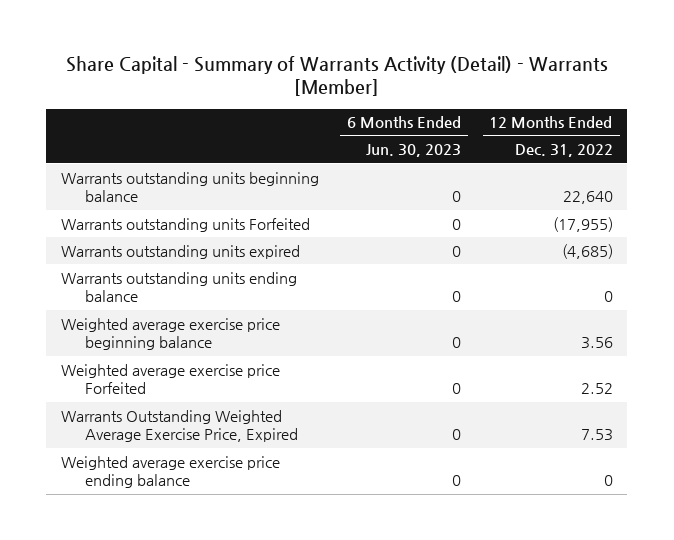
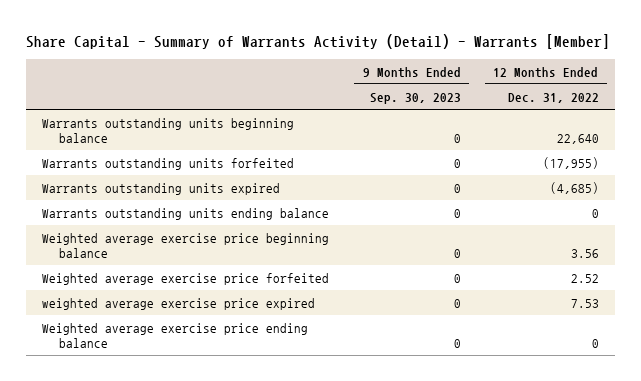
- | 6 Months Ended Jun. 30, 2023 | 12 Months Ended Dec. 31, 2022
+ | 9 Months Ended Sep. 30, 2023 | 12 Months Ended Dec. 31, 2022
- Warrants outstanding units Forfeited | 0 | (17,955)
+ Warrants outstanding units forfeited | 0 | (17,955)
- Weighted average exercise price Forfeited | 0 | 2.52
- Warrants Outstanding Weighted Average Exercise Price, Expired | 0 | 7.53
+ Weighted average exercise price forfeited | 0 | 2.52
+ weighted average exercise price expired | 0 | 7.53

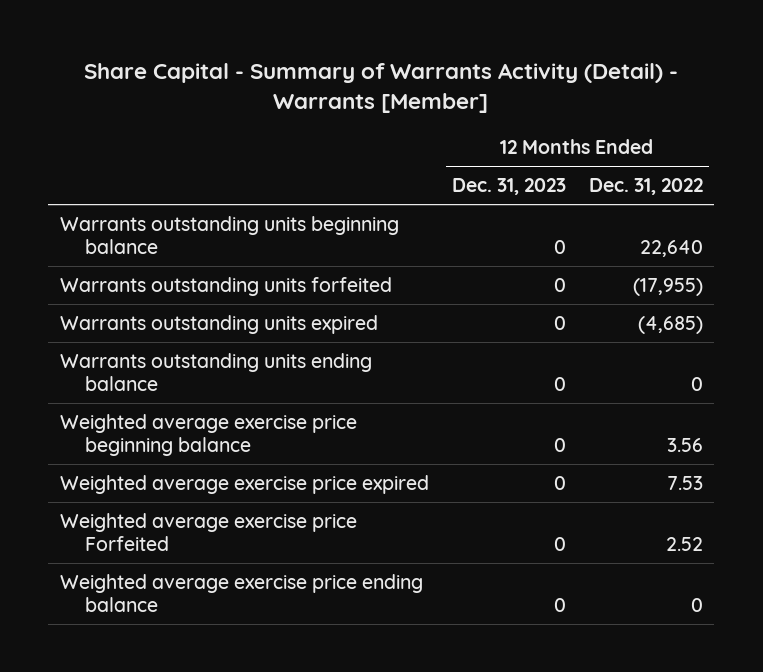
- | 9 Months Ended Sep. 30, 2023 | 12 Months Ended Dec. 31, 2022
+ | 12 Months Ended Dec. 31, 2023 | 12 Months Ended Dec. 31, 2022
- Weighted average exercise price forfeited | 0 | 2.52
- weighted average exercise price expired | 0 | 7.53
+ Weighted average exercise price expired | 0 | 7.53
+ Weighted average exercise price Forfeited | 0 | 2.52

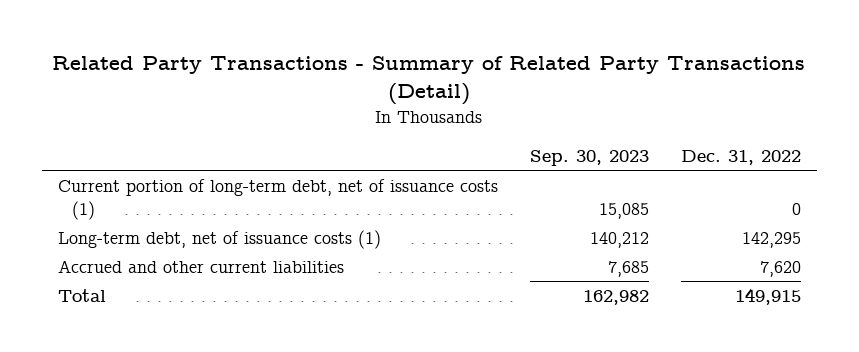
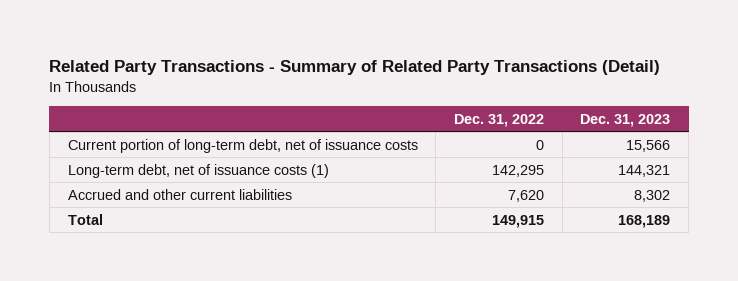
- | Sep. 30, 2023 | Dec. 31, 2022
+ | Dec. 31, 2022 | Dec. 31, 2023
- Current portion of long-term debt, net of issuance costs (1) | 15,085 | 0
+ Current portion of long-term debt, net of issuance costs | 0 | 15,566

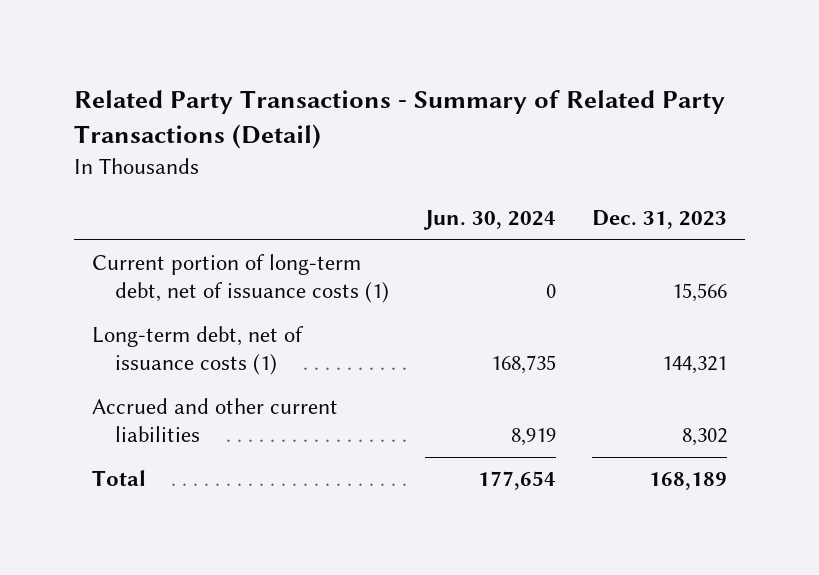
- | Dec. 31, 2022 | Dec. 31, 2023
+ | Jun. 30, 2024 | Dec. 31, 2023
- Current portion of long-term debt, net of issuance costs | 0 | 15,566
+ Current portion of long-term debt, net of issuance costs (1) | 0 | 15,566

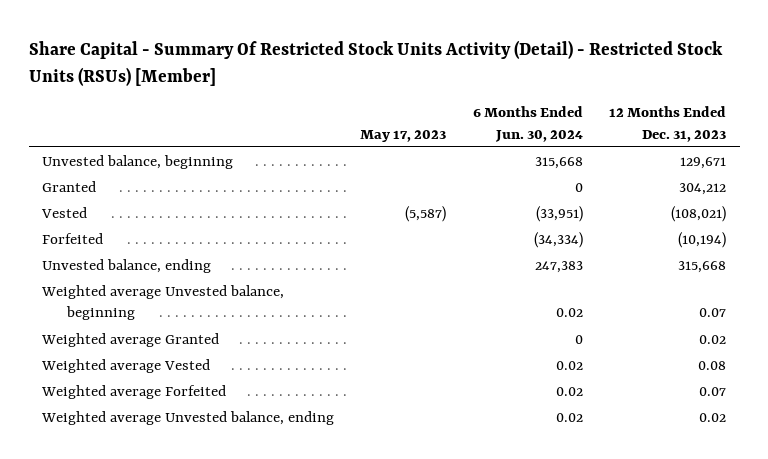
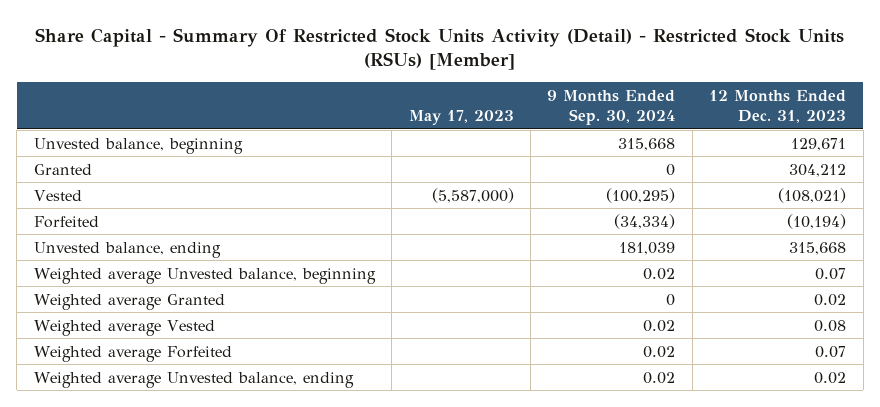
- | May 17, 2023 | 6 Months Ended Jun. 30, 2024 | 12 Months Ended Dec. 31, 2023
+ | May 17, 2023 | 9 Months Ended Sep. 30, 2024 | 12 Months Ended Dec. 31, 2023
- Vested | (5,587) | (33,951) | (108,021)
+ Vested | (5,587,000) | (100,295) | (108,021)

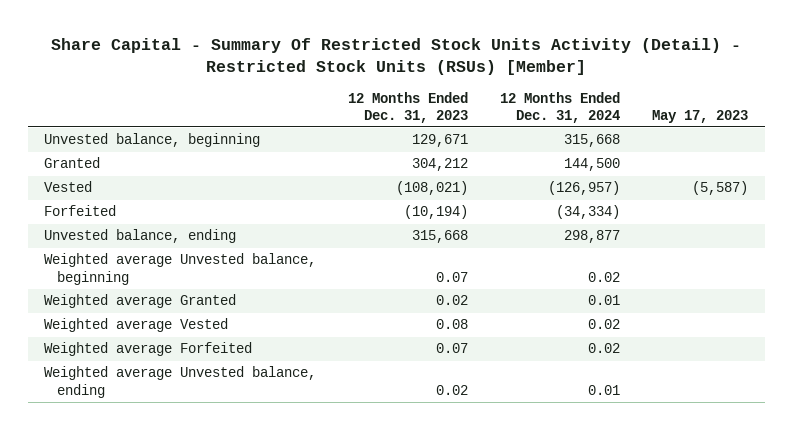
- | May 17, 2023 | 9 Months Ended Sep. 30, 2024 | 12 Months Ended Dec. 31, 2023
+ | 12 Months Ended Dec. 31, 2023 | 12 Months Ended Dec. 31, 2024 | May 17, 2023
- Vested | (5,587,000) | (100,295) | (108,021)
+ Vested | (108,021) | (126,957) | (5,587)

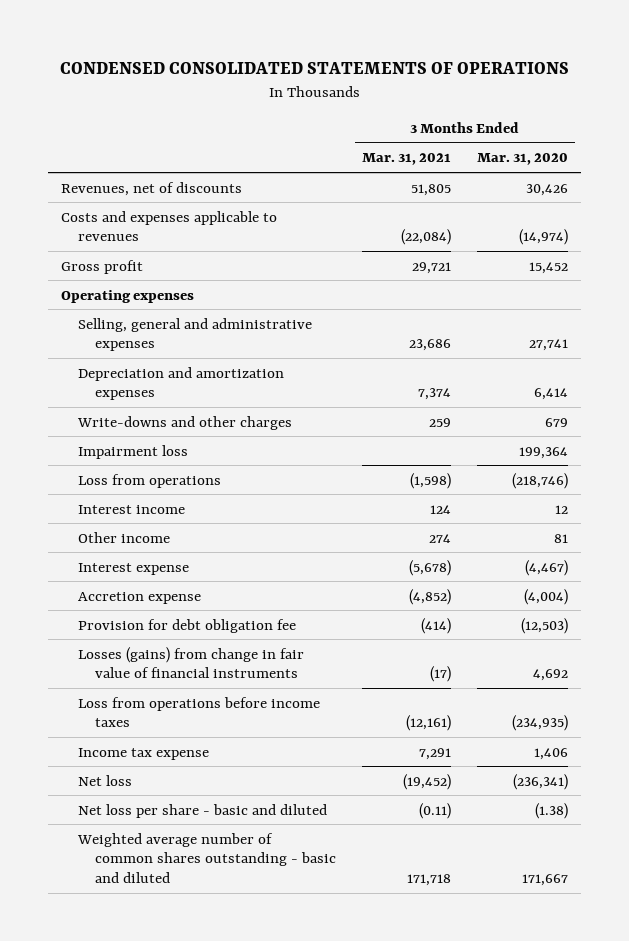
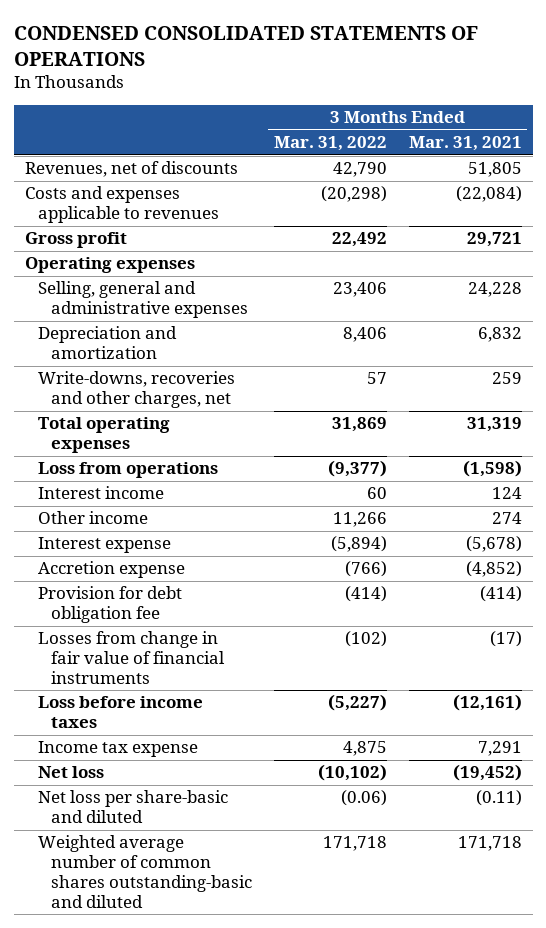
- | 3 Months Ended Mar. 31, 2021 | 3 Months Ended Mar. 31, 2020
+ | 3 Months Ended Mar. 31, 2022 | 3 Months Ended Mar. 31, 2021
- Selling, general and administrative expenses | 23,686 | 27,741
- Depreciation and amortization expenses | 7,374 | 6,414
- Write-downs and other charges | 259 | 679
- Impairment loss | | 199,364
+ Selling, general and administrative expenses | 23,406 | 24,228
+ Depreciation and amortization | 8,406 | 6,832
+ Write-downs, recoveries and other charges, net | 57 | 259
+ Total operating expenses | 31,869 | 31,319
- Losses (gains) from change in fair value of financial instruments | (17) | 4,692
- Loss from operations before income taxes | (12,161) | (234,935)
+ Losses from change in fair value of financial instruments | (102) | (17)
+ Loss before income taxes | (5,227) | (12,161)
- Net loss per share - basic and diluted | (0.11) | (1.38)
- Weighted average number of common shares outstanding - basic and diluted | 171,718 | 171,667
+ Net loss per share-basic and diluted | (0.06) | (0.11)
+ Weighted average number of common shares outstanding-basic and diluted | 171,718 | 171,718

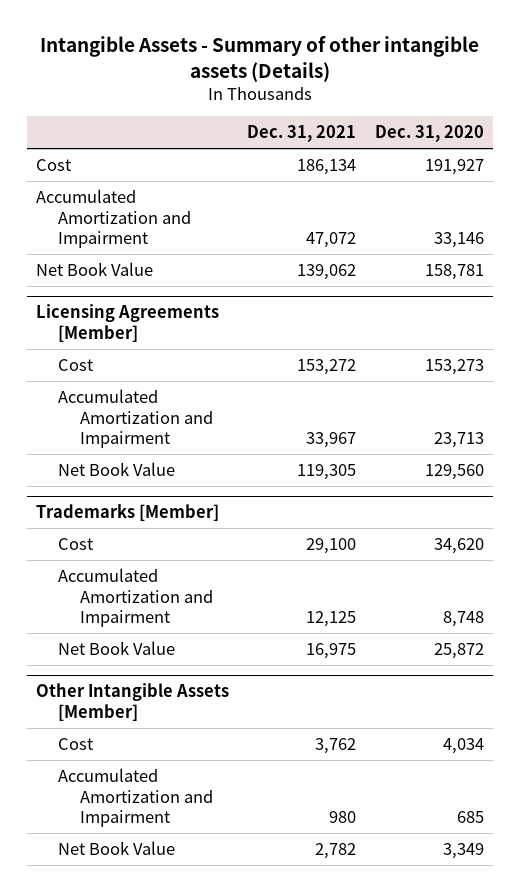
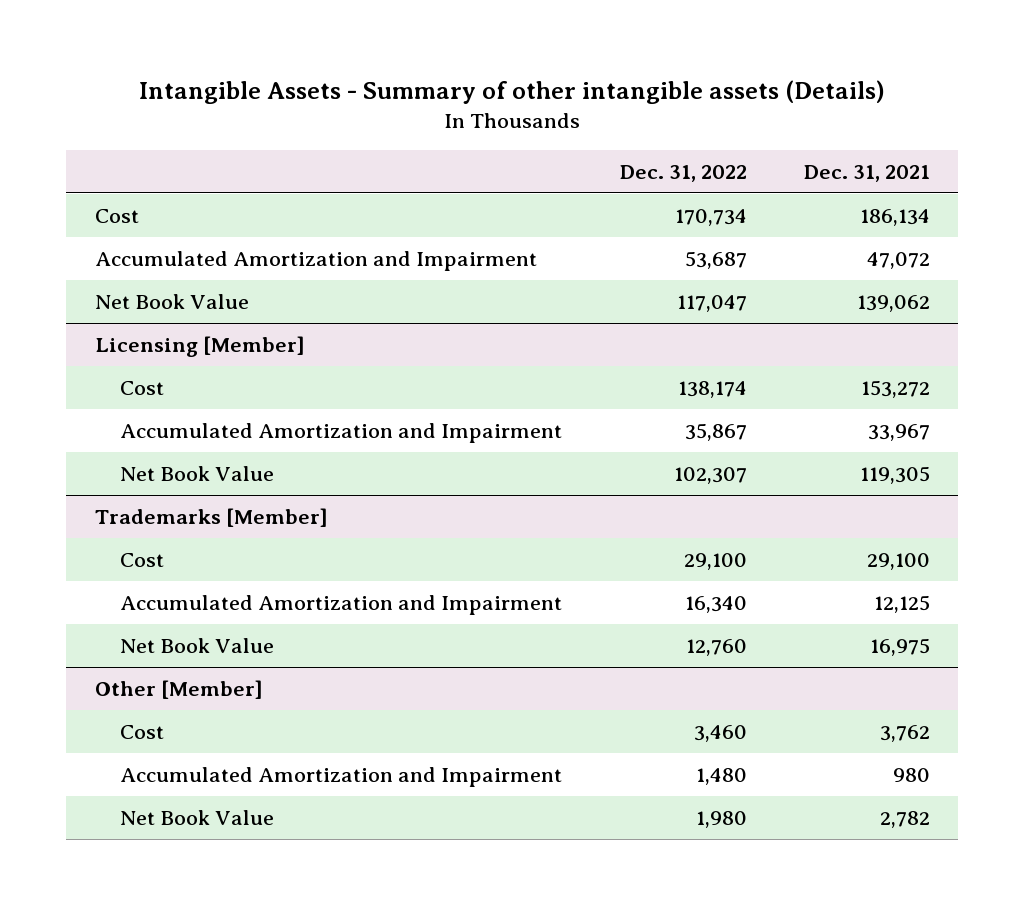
- | Dec. 31, 2021 | Dec. 31, 2020
+ | Dec. 31, 2022 | Dec. 31, 2021
- Licensing Agreements [Member]
+ Licensing [Member]
- Other Intangible Assets [Member]
+ Other [Member]

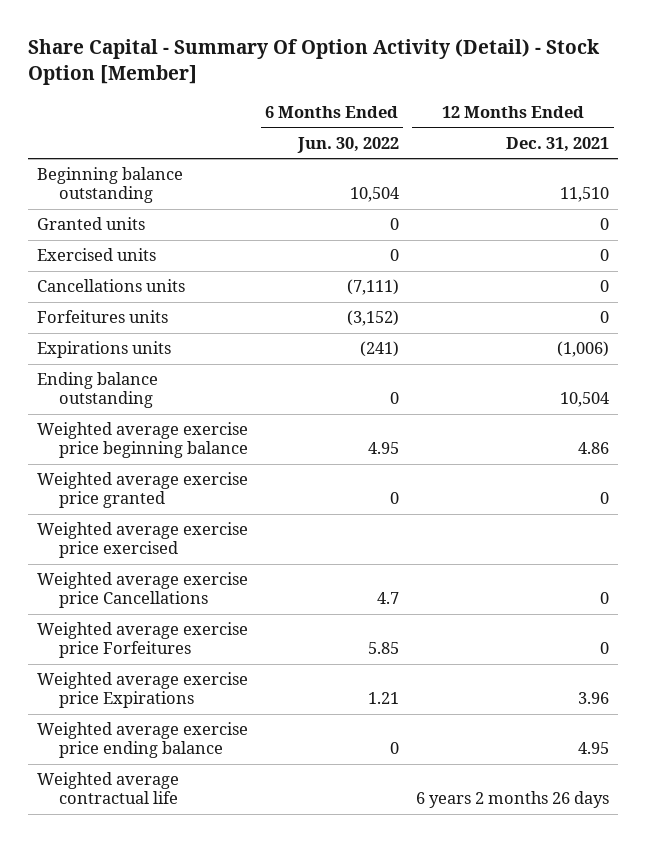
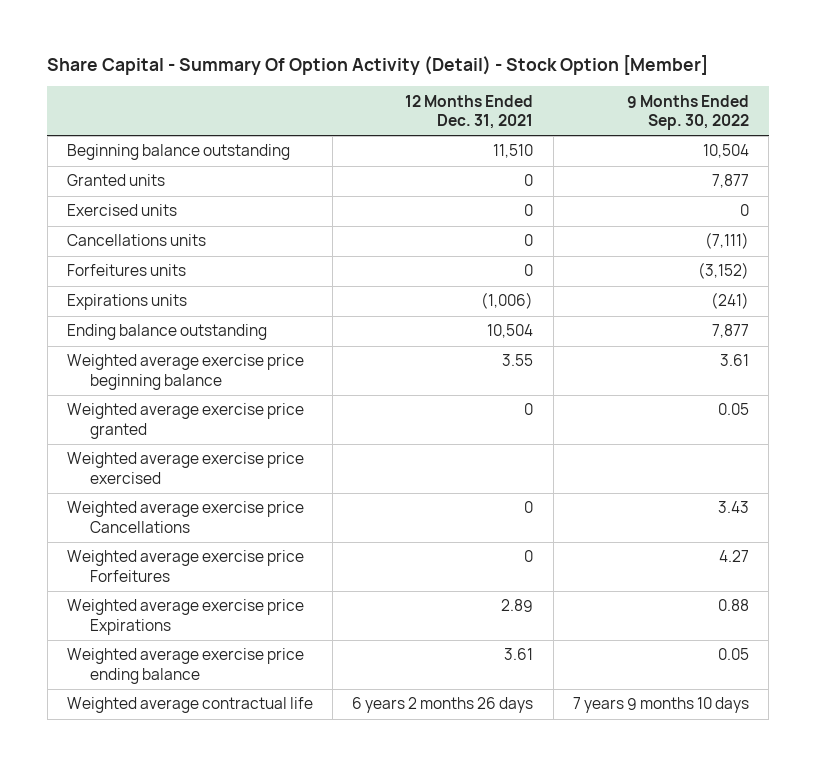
- | 6 Months Ended Jun. 30, 2022 | 12 Months Ended Dec. 31, 2021
+ | 12 Months Ended Dec. 31, 2021 | 9 Months Ended Sep. 30, 2022
- Weighted average exercise price beginning balance | 4.95 | 4.86
+ Weighted average exercise price beginning balance | 3.55 | 3.61
- Weighted average exercise price Expirations | 1.21 | 3.96
- Weighted average exercise price ending balance | 0 | 4.95
+ Weighted average exercise price Expirations | 2.89 | 0.88
+ Weighted average exercise price ending balance | 3.61 | 0.05

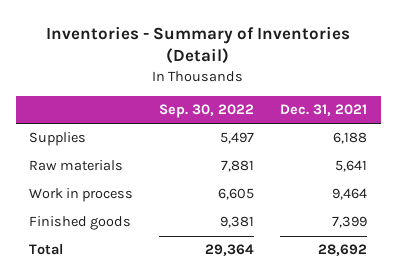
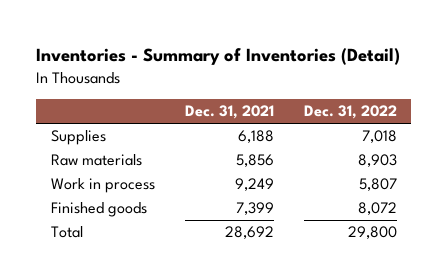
- | Sep. 30, 2022 | Dec. 31, 2021
+ | Dec. 31, 2021 | Dec. 31, 2022
- Raw materials | 7,881 | 5,641
- Work in process | 6,605 | 9,464
+ Raw materials | 5,856 | 8,903
+ Work in process | 9,249 | 5,807

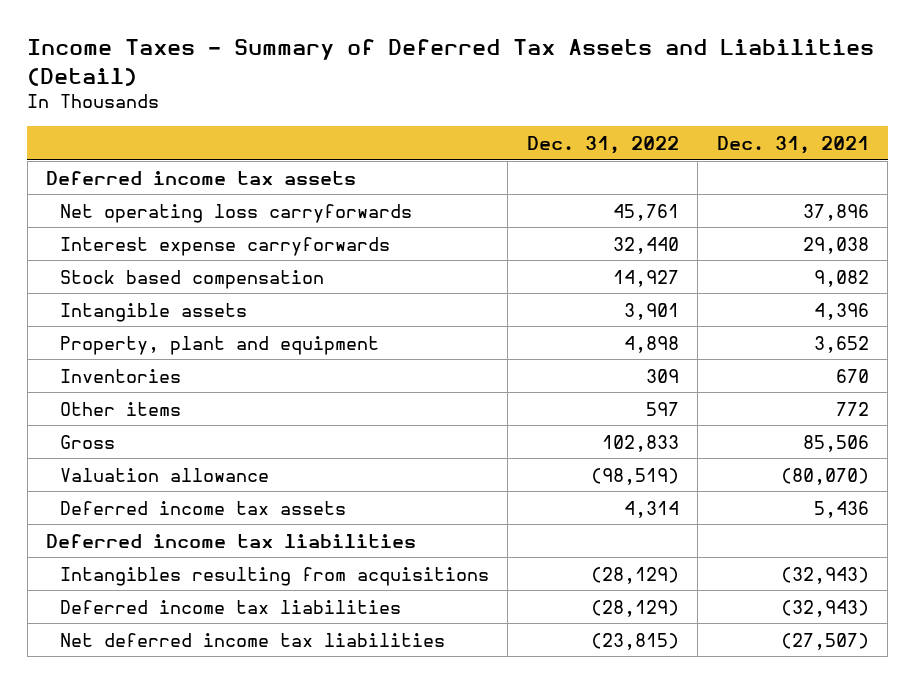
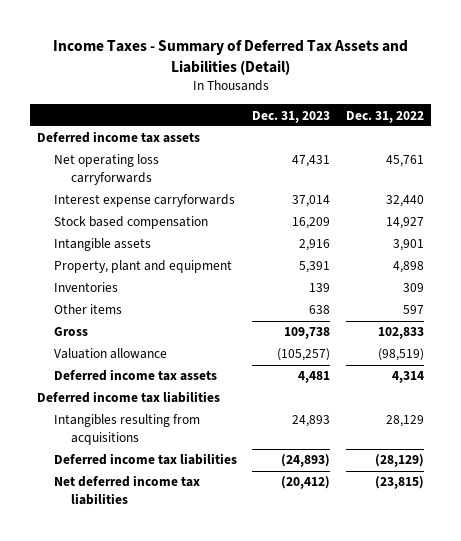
- | Dec. 31, 2022 | Dec. 31, 2021
+ | Dec. 31, 2023 | Dec. 31, 2022
- Intangibles resulting from acquisitions | (28,129) | (32,943)
+ Intangibles resulting from acquisitions | 24,893 | 28,129

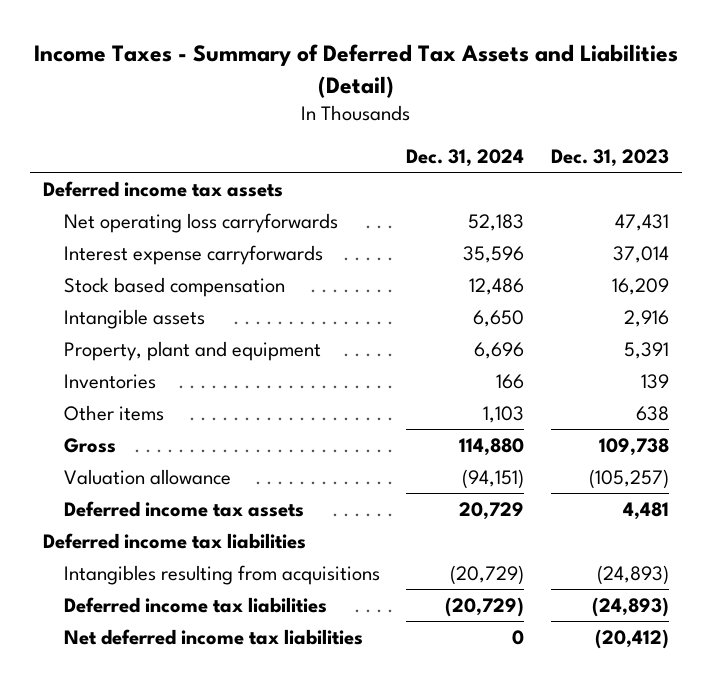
- | Dec. 31, 2023 | Dec. 31, 2022
+ | Dec. 31, 2024 | Dec. 31, 2023
- Intangibles resulting from acquisitions | 24,893 | 28,129
+ Intangibles resulting from acquisitions | (20,729) | (24,893)

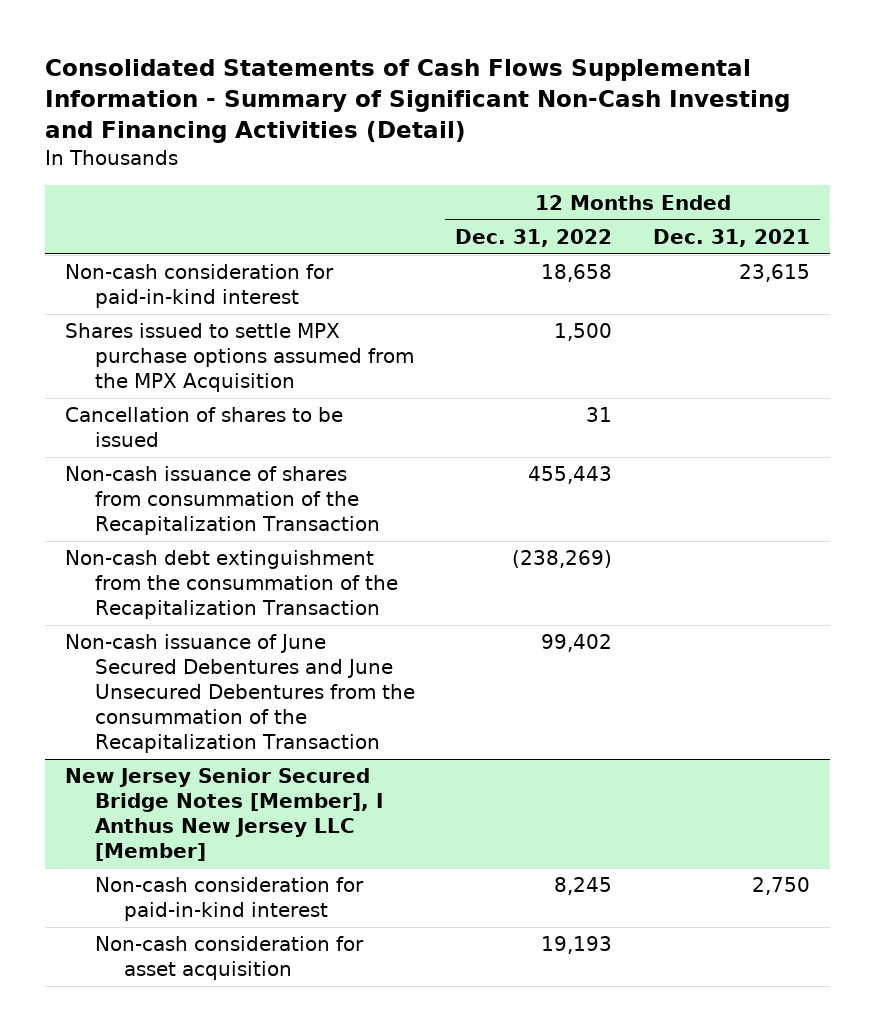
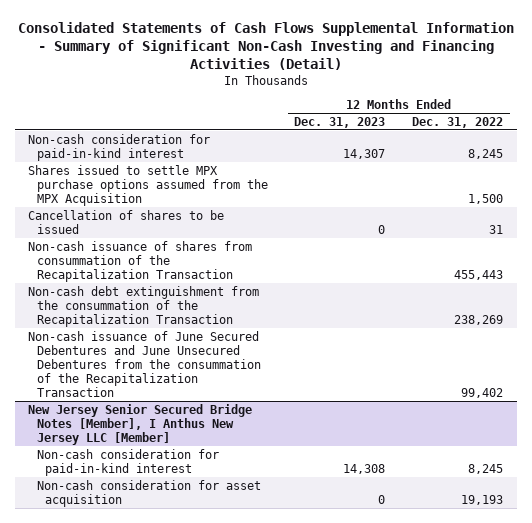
- | 12 Months Ended Dec. 31, 2022 | 12 Months Ended Dec. 31, 2021
+ | 12 Months Ended Dec. 31, 2023 | 12 Months Ended Dec. 31, 2022
- Non-cash consideration for paid-in-kind interest | 18,658 | 23,615
+ Non-cash consideration for paid-in-kind interest | 14,307 | 8,245
- Non-cash debt extinguishment from the consummation of the Recapitalization Transaction | (238,269) |
+ Non-cash debt extinguishment from the consummation of the Recapitalization Transaction | | 238,269

